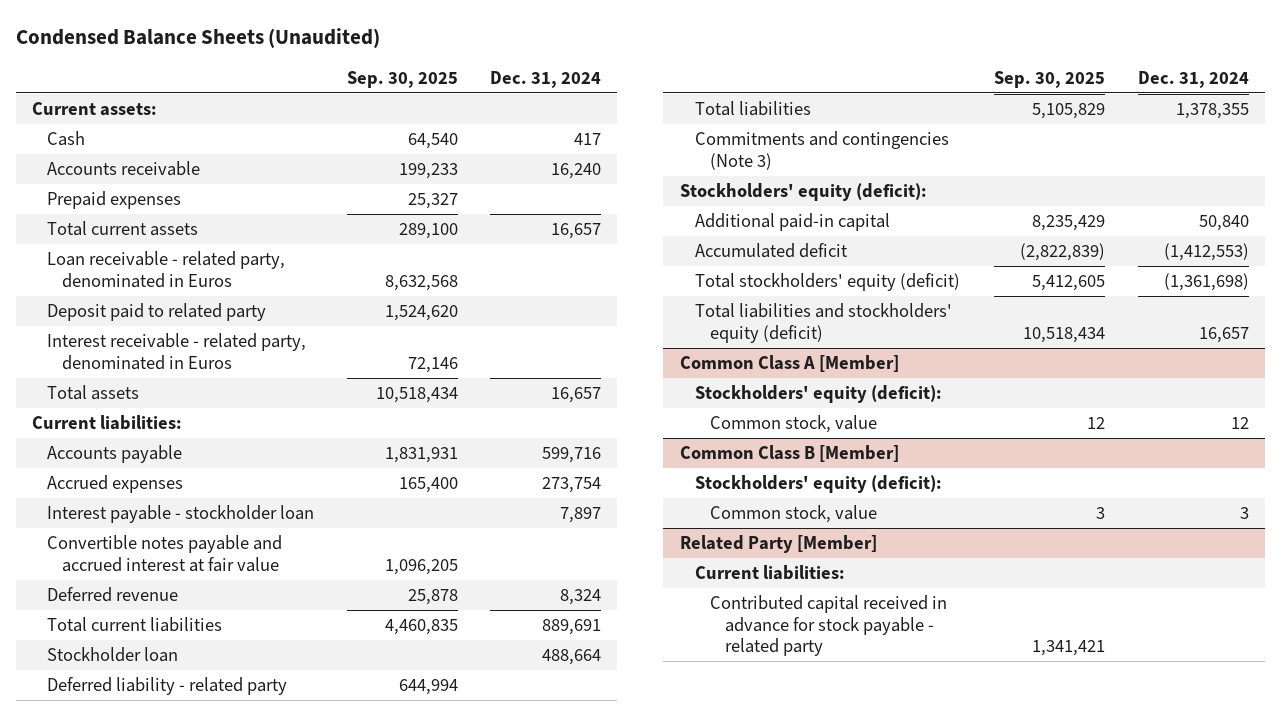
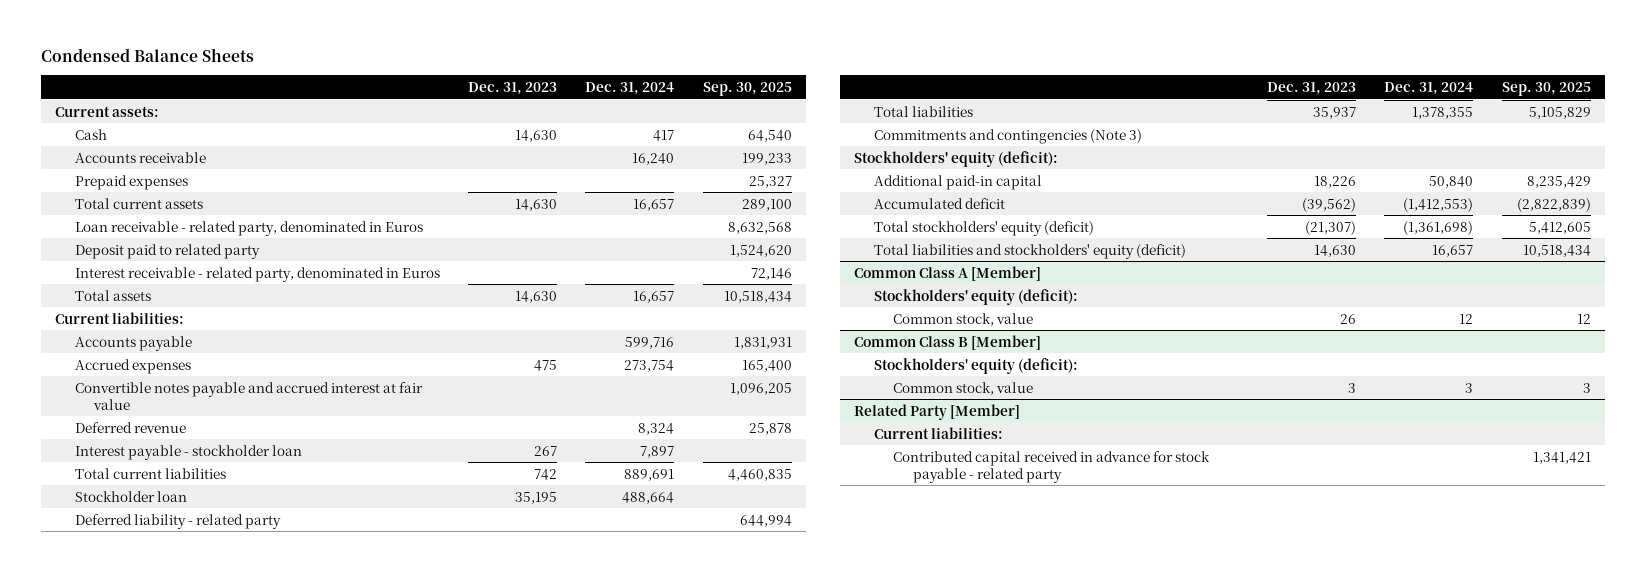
- Condensed Balance Sheets (Unaudited)
+ Condensed Balance Sheets
- | Sep. 30, 2025 | Dec. 31, 2024
+ | Dec. 31, 2023 | Dec. 31, 2024 | Sep. 30, 2025
moved down: Interest payable - stockholder loan | 267 | 7,897 |

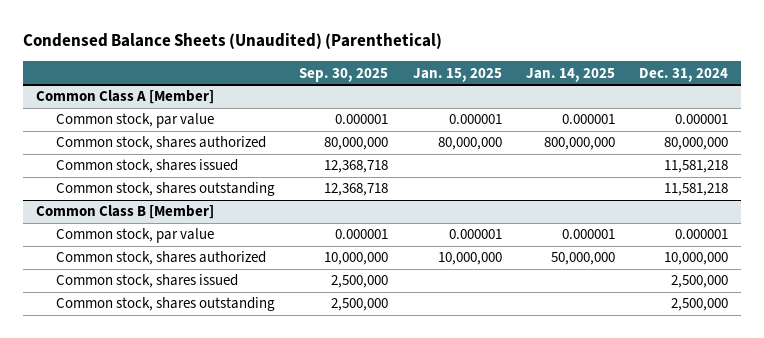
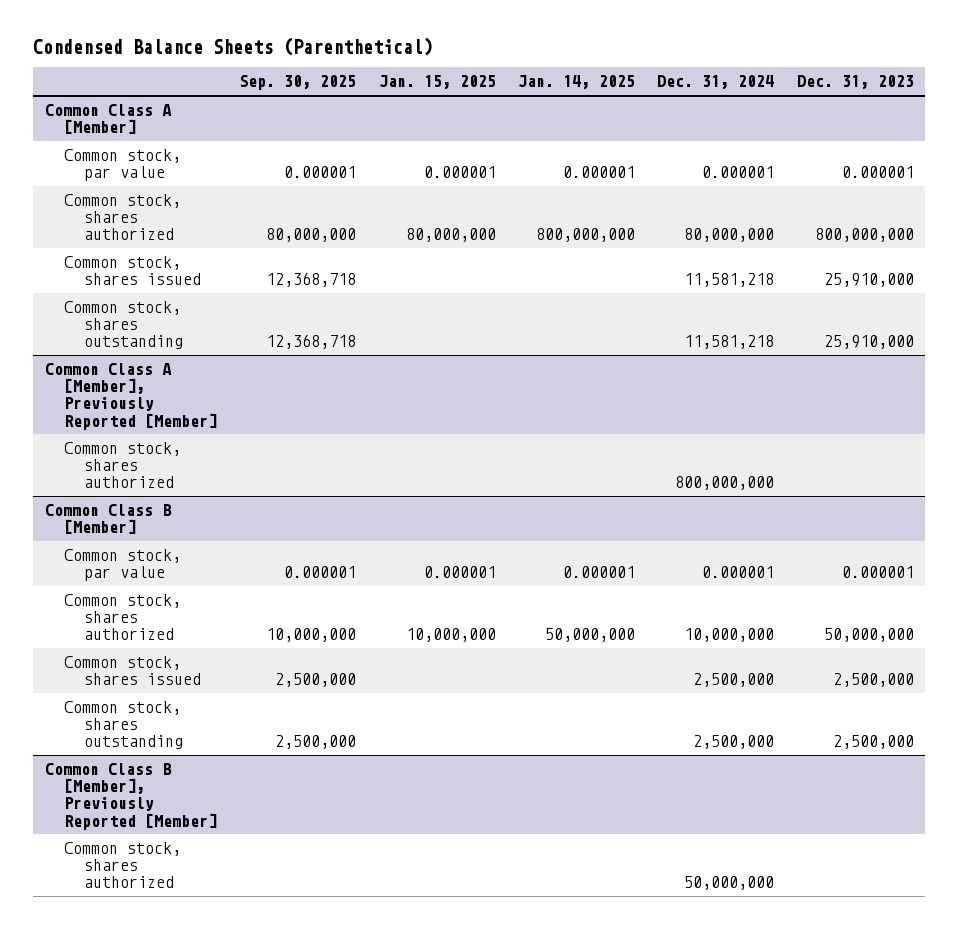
- Condensed Balance Sheets (Unaudited) (Parenthetical)
+ Condensed Balance Sheets (Parenthetical)
- | Sep. 30, 2025 | Jan. 15, 2025 | Jan. 14, 2025 | Dec. 31, 2024
+ | Sep. 30, 2025 | Jan. 15, 2025 | Jan. 14, 2025 | Dec. 31, 2024 | Dec. 31, 2023
+ Common Class A [Member], Previously Reported [Member]
+ Common stock, shares authorized | | | | 800,000,000 |
+ Common Class B [Member], Previously Reported [Member]
+ Common stock, shares authorized | | | | 50,000,000 |

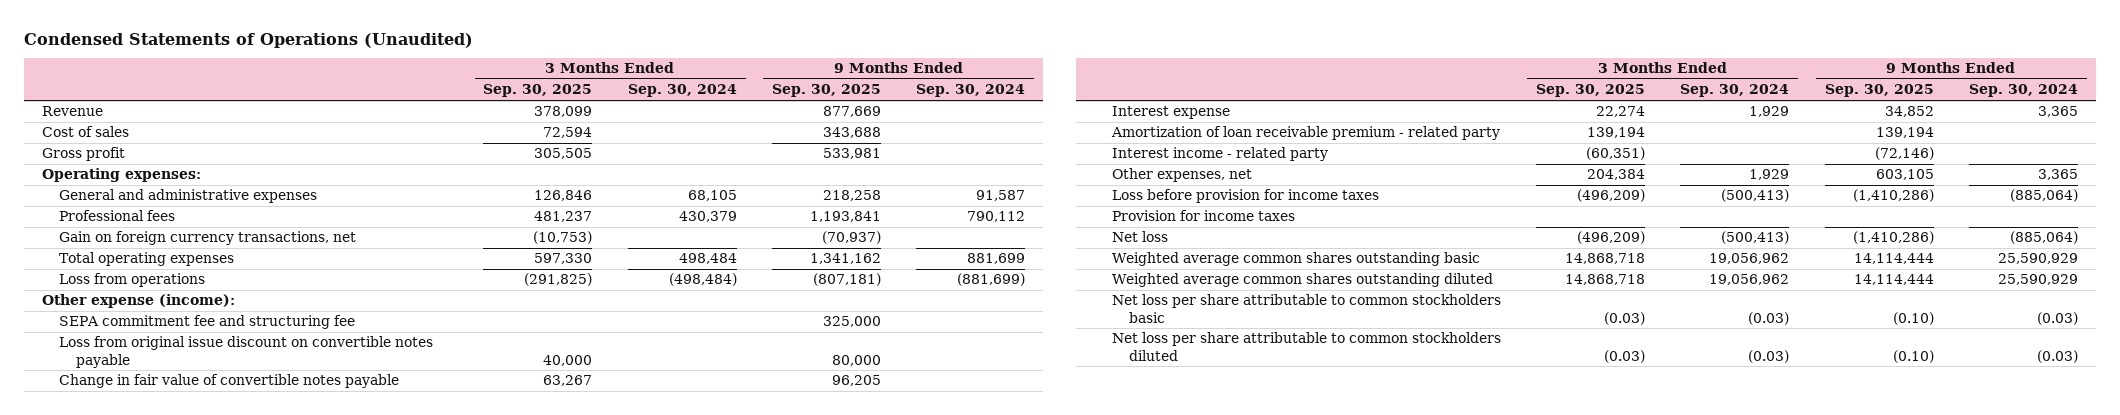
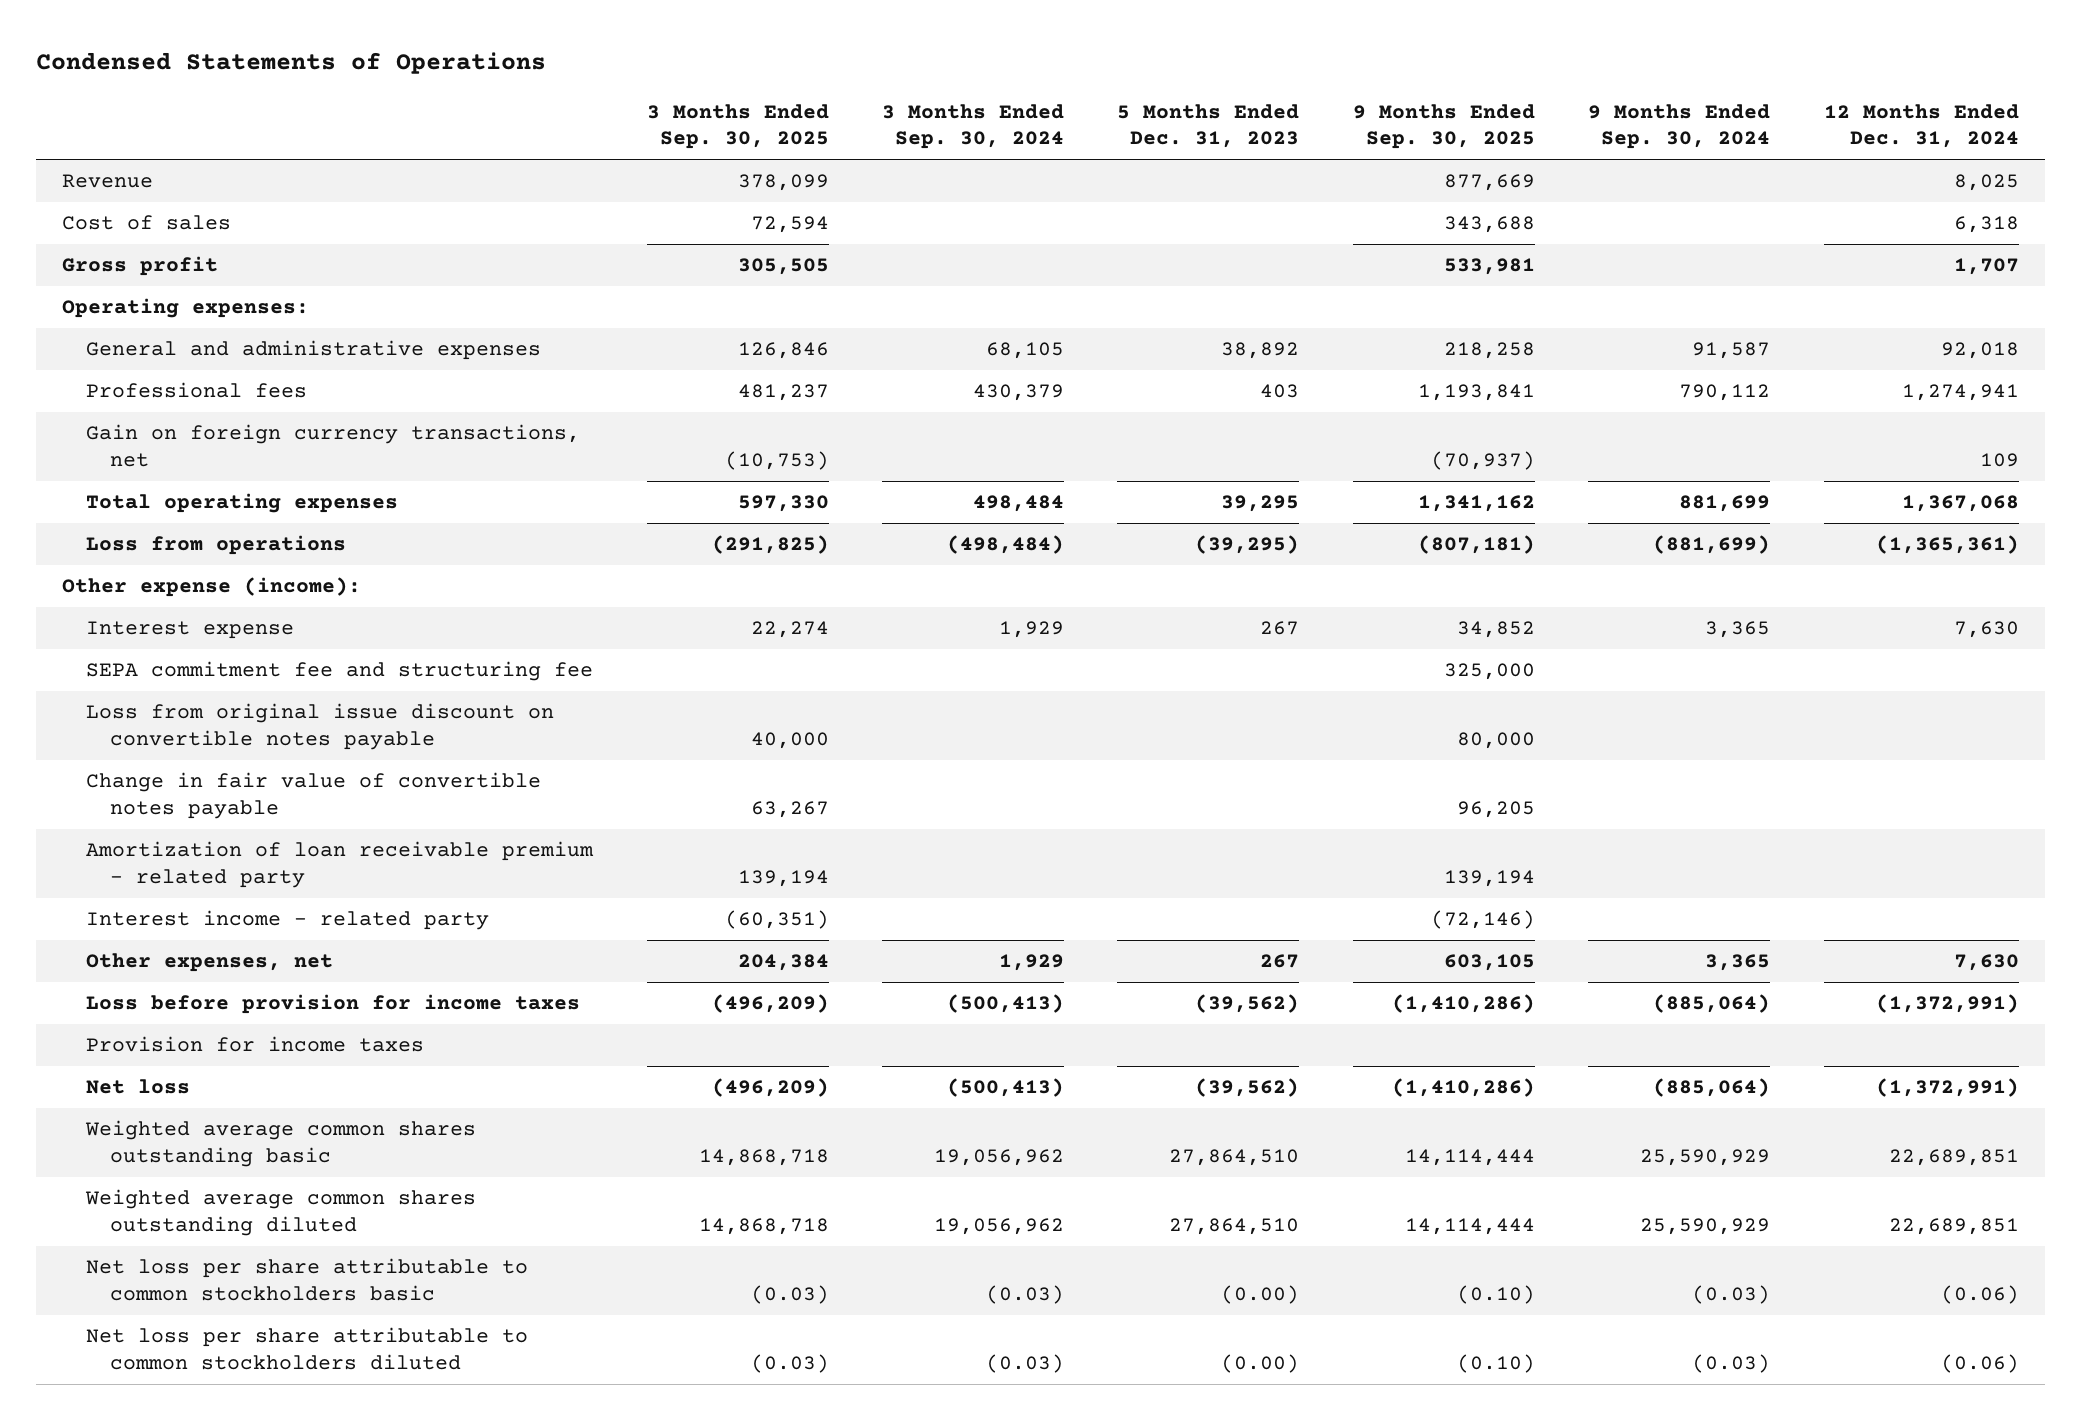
- Condensed Statements of Operations (Unaudited)
+ Condensed Statements of Operations
- | 3 Months Ended Sep. 30, 2025 | 3 Months Ended Sep. 30, 2024 | 9 Months Ended Sep. 30, 2025 | 9 Months Ended Sep. 30, 2024
+ | 3 Months Ended Sep. 30, 2025 | 3 Months Ended Sep. 30, 2024 | 5 Months Ended Dec. 31, 2023 | 9 Months Ended Sep. 30, 2025 | 9 Months Ended Sep. 30, 2024 | 12 Months Ended Dec. 31, 2024
moved up: Interest expense | 22,274 | 1,929 | 267 | 34,852 | 3,365 | 7,630

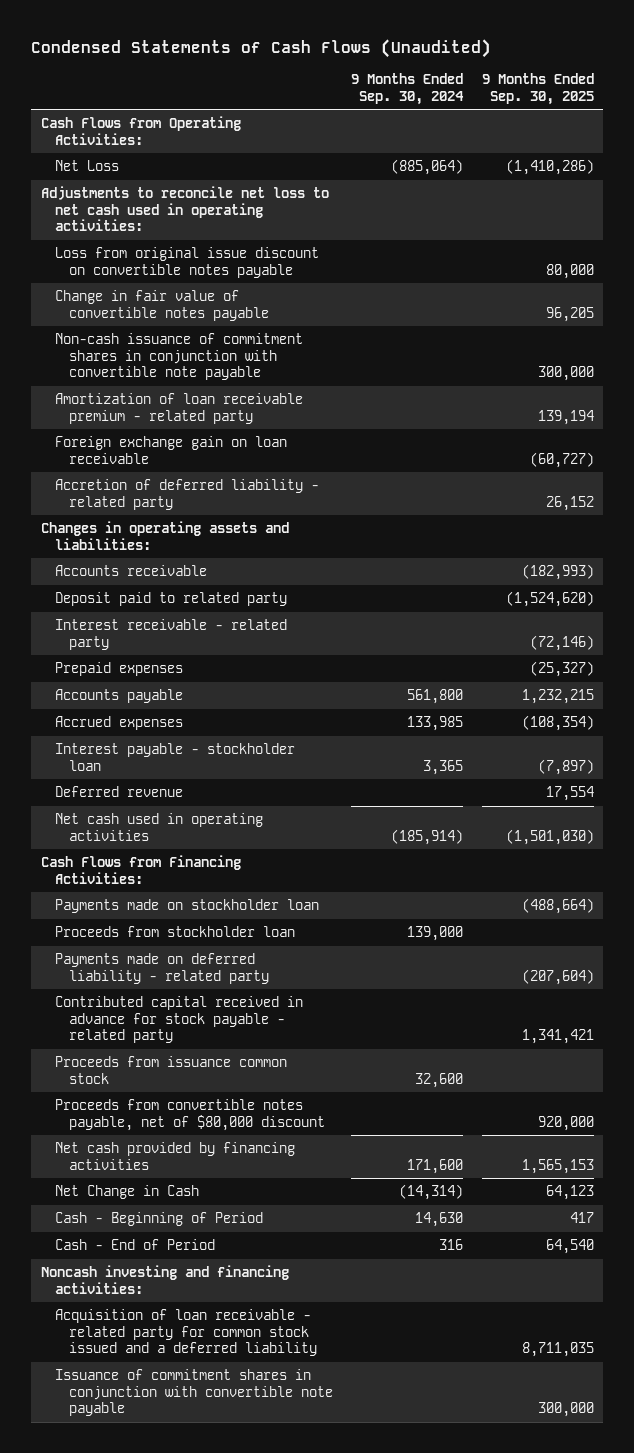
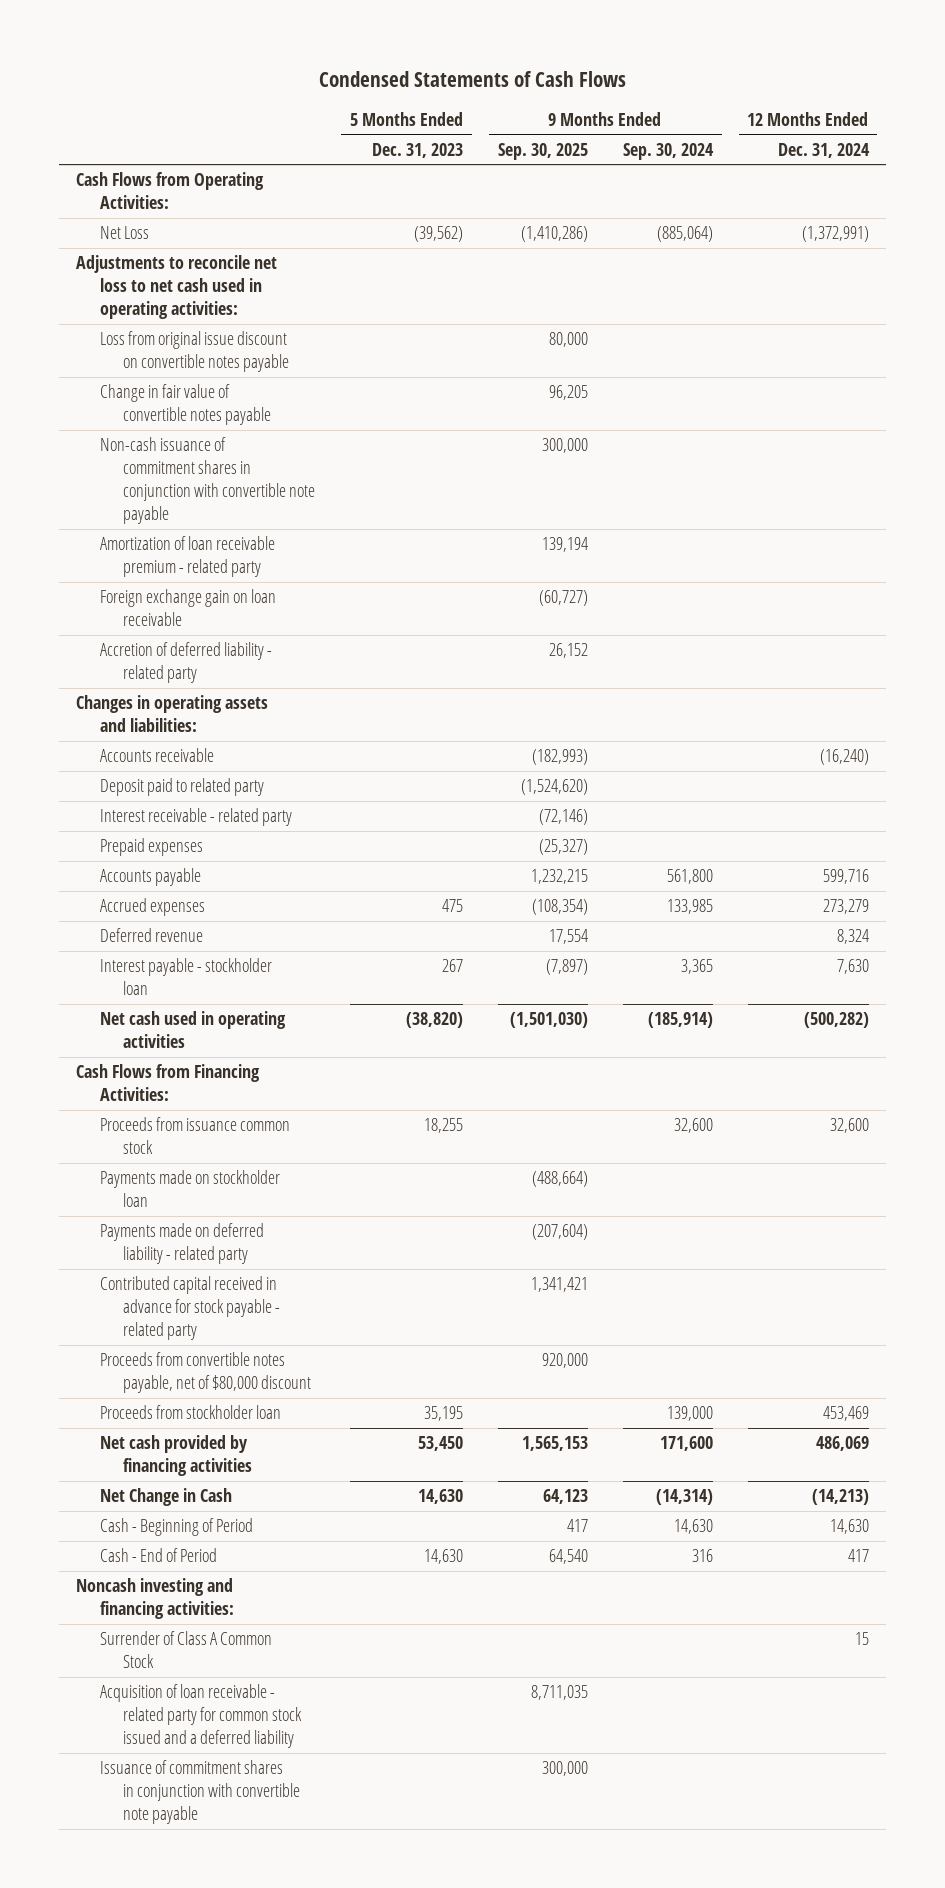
- Condensed Statements of Cash Flows (Unaudited)
+ Condensed Statements of Cash Flows
- | 9 Months Ended Sep. 30, 2024 | 9 Months Ended Sep. 30, 2025
+ | 5 Months Ended Dec. 31, 2023 | 9 Months Ended Sep. 30, 2025 | 9 Months Ended Sep. 30, 2024 | 12 Months Ended Dec. 31, 2024
moved down: Interest payable - stockholder loan | 267 | (7,897) | 3,365 | 7,630
moved up: Proceeds from issuance common stock | 18,255 | | 32,600 | 32,600
moved down: Proceeds from stockholder loan | 35,195 | | 139,000 | 453,469
+ Surrender of Class A Common Stock | | | | 15

